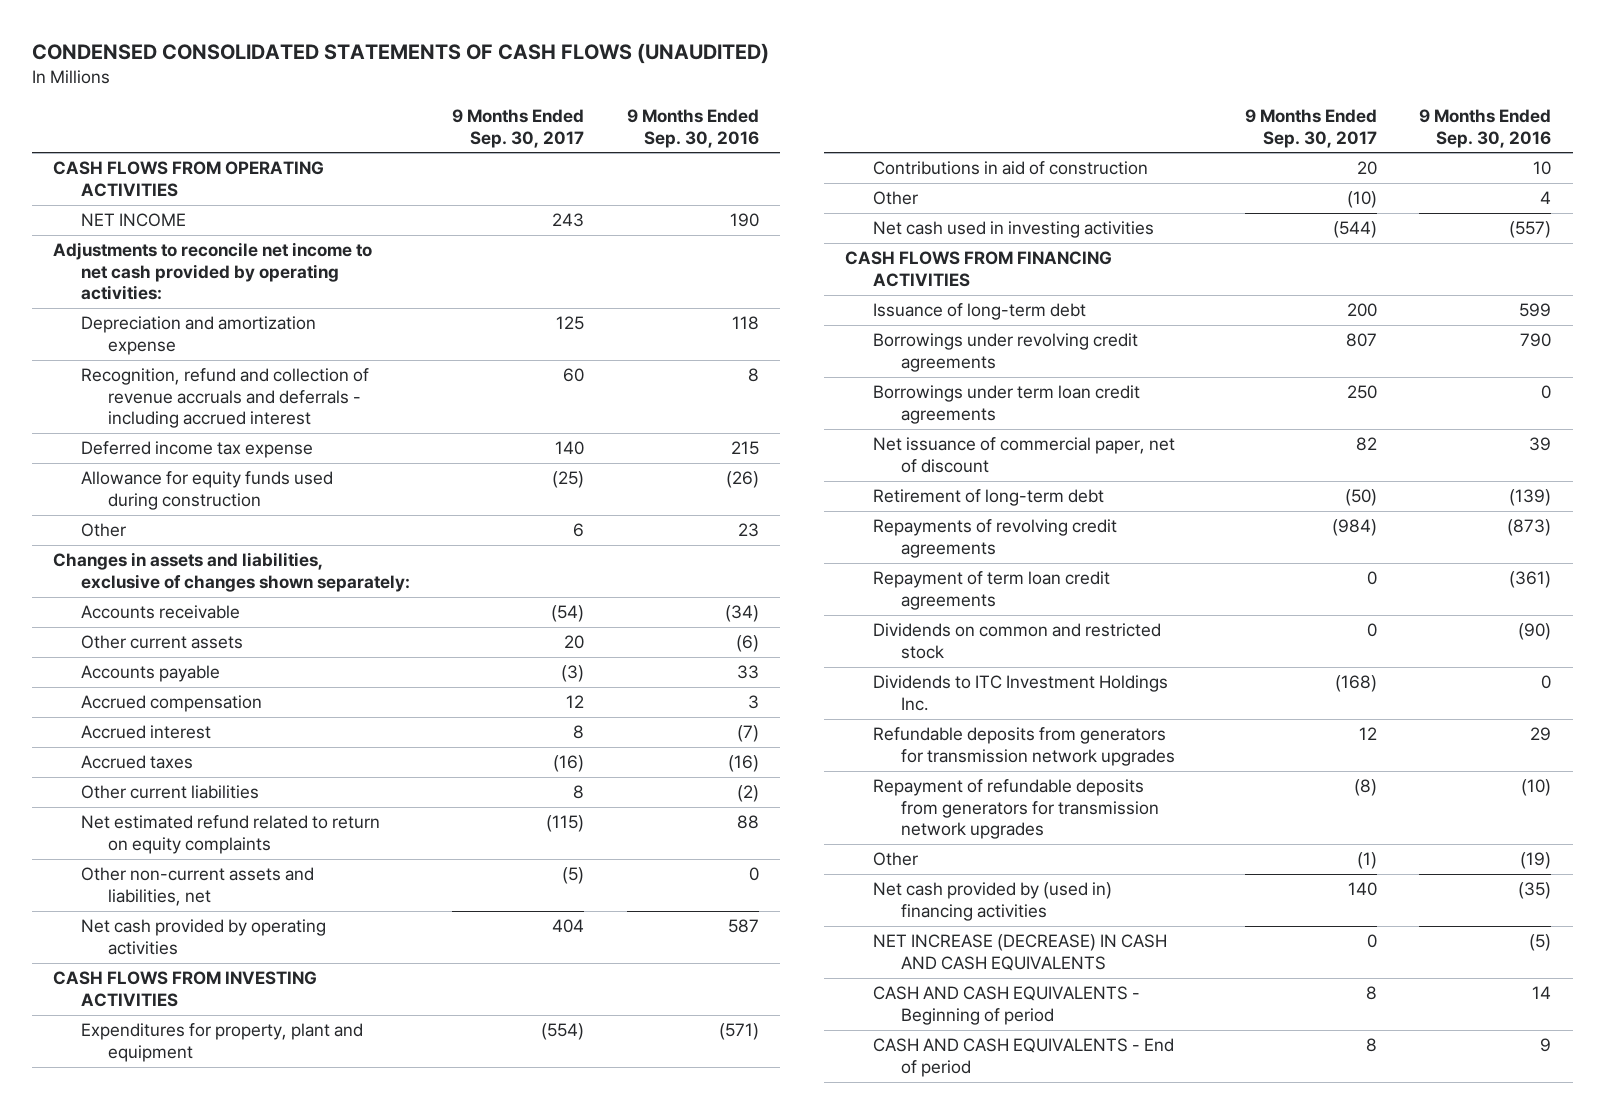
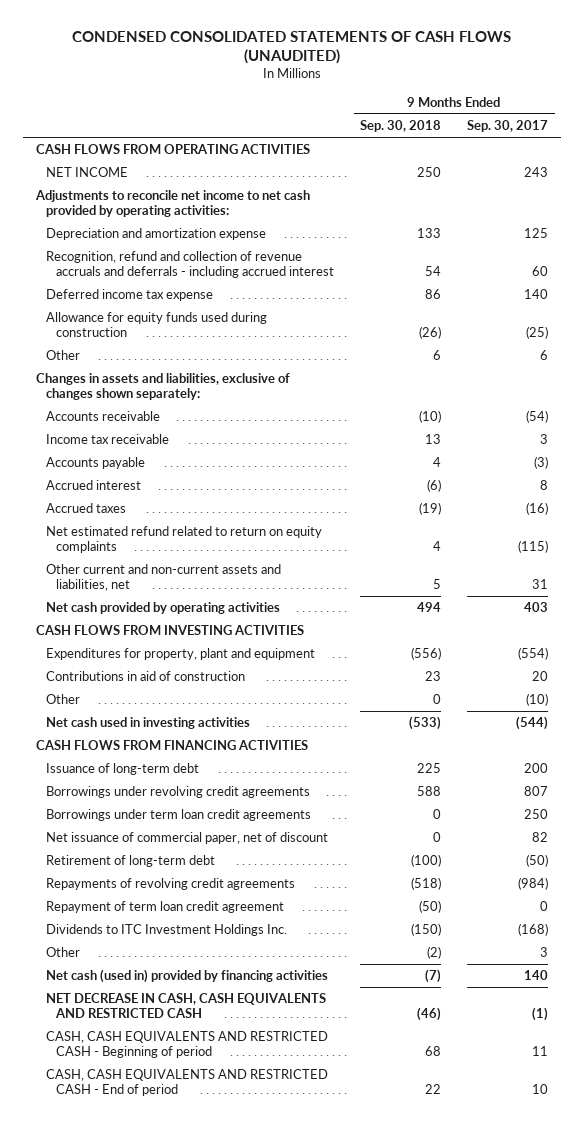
- | 9 Months Ended Sep. 30, 2017 | 9 Months Ended Sep. 30, 2016
+ | 9 Months Ended Sep. 30, 2018 | 9 Months Ended Sep. 30, 2017
- Other current assets | 20 | (6)
+ Income tax receivable | 13 | 3
- Accrued compensation | 12 | 3
- Other current liabilities | 8 | (2)
- Other non-current assets and liabilities, net | (5) | 0
- Net cash provided by operating activities | 404 | 587
+ Other current and non-current assets and liabilities, net | 5 | 31
+ Net cash provided by operating activities | 494 | 403
- Repayment of term loan credit agreements | 0 | (361)
- Dividends on common and restricted stock | 0 | (90)
+ Repayment of term loan credit agreement | (50) | 0
- Refundable deposits from generators for transmission network upgrades | 12 | 29
- Repayment of refundable deposits from generators for transmission network upgrades | (8) | (10)
- Other | (1) | (19)
- Net cash provided by (used in) financing activities | 140 | (35)
- NET INCREASE (DECREASE) IN CASH AND CASH EQUIVALENTS | 0 | (5)
- CASH AND CASH EQUIVALENTS - Beginning of period | 8 | 14
- CASH AND CASH EQUIVALENTS - End of period | 8 | 9
+ Other | (2) | 3
+ Net cash (used in) provided by financing activities | (7) | 140
+ NET DECREASE IN CASH, CASH EQUIVALENTS AND RESTRICTED CASH | (46) | (1)
+ CASH, CASH EQUIVALENTS AND RESTRICTED CASH - Beginning of period | 68 | 11
+ CASH, CASH EQUIVALENTS AND RESTRICTED CASH - End of period | 22 | 10

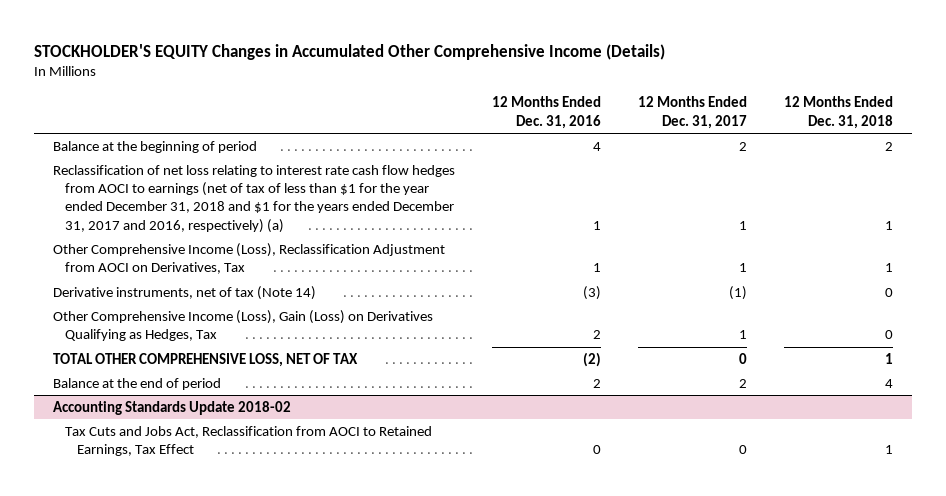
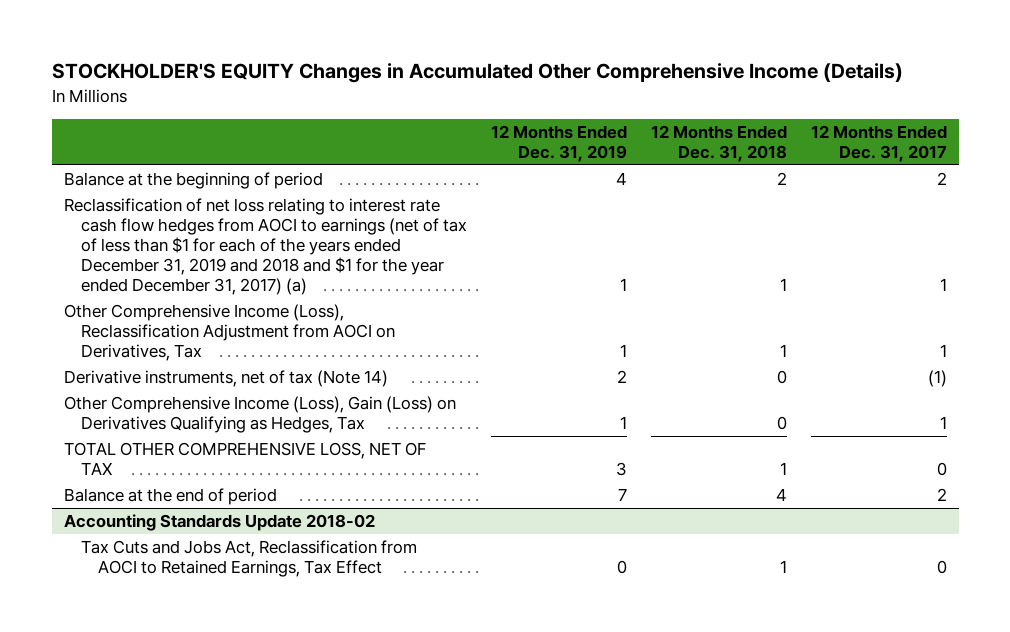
- | 12 Months Ended Dec. 31, 2016 | 12 Months Ended Dec. 31, 2017 | 12 Months Ended Dec. 31, 2018
+ | 12 Months Ended Dec. 31, 2019 | 12 Months Ended Dec. 31, 2018 | 12 Months Ended Dec. 31, 2017
- Reclassification of net loss relating to interest rate cash flow hedges from AOCI to earnings (net of tax of less than $1 for the year ended December 31, 2018 and $1 for the years ended December 31, 2017 and 2016, respectively) (a) | 1 | 1 | 1
+ Reclassification of net loss relating to interest rate cash flow hedges from AOCI to earnings (net of tax of less than $1 for each of the years ended December 31, 2019 and 2018 and $1 for the year ended December 31, 2017) (a) | 1 | 1 | 1

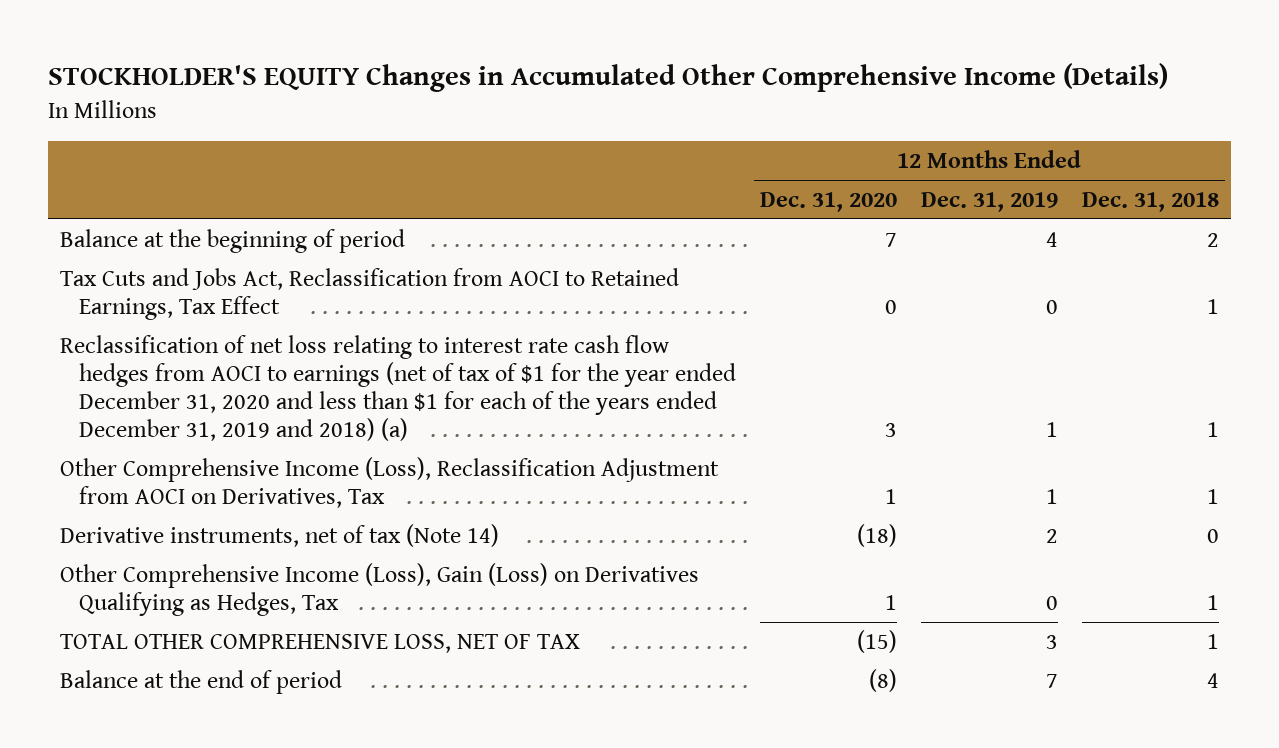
- | 12 Months Ended Dec. 31, 2019 | 12 Months Ended Dec. 31, 2018 | 12 Months Ended Dec. 31, 2017
+ | 12 Months Ended Dec. 31, 2020 | 12 Months Ended Dec. 31, 2019 | 12 Months Ended Dec. 31, 2018
- Reclassification of net loss relating to interest rate cash flow hedges from AOCI to earnings (net of tax of less than $1 for each of the years ended December 31, 2019 and 2018 and $1 for the year ended December 31, 2017) (a) | 1 | 1 | 1
+ Tax Cuts and Jobs Act, Reclassification from AOCI to Retained Earnings, Tax Effect | 0 | 0 | 1
+ Reclassification of net loss relating to interest rate cash flow hedges from AOCI to earnings (net of tax of $1 for the year ended December 31, 2020 and less than $1 for each of the years ended December 31, 2019 and 2018) (a) | 3 | 1 | 1
- Other Comprehensive Income (Loss), Gain (Loss) on Derivatives Qualifying as Hedges, Tax | 1 | 0 | 1
+ Other Comprehensive Income (Loss), Gain (Loss) on Derivatives Qualifying as Hedges, Tax | 1 | 0 | 1
- Accounting Standards Update 2018-02
- Tax Cuts and Jobs Act, Reclassification from AOCI to Retained Earnings, Tax Effect | 0 | 1 | 0

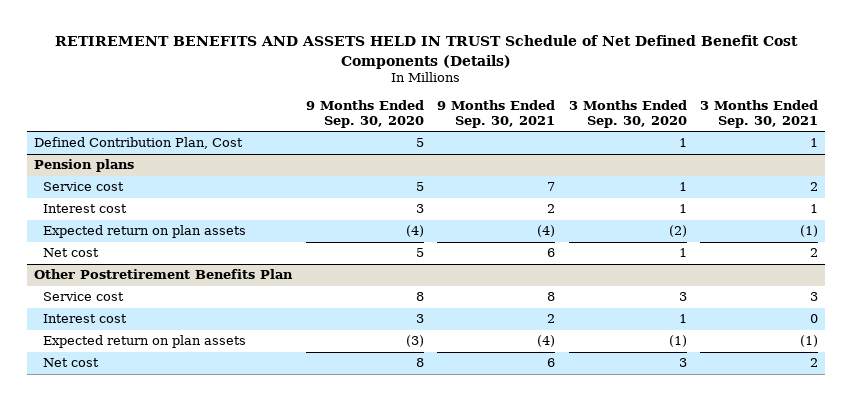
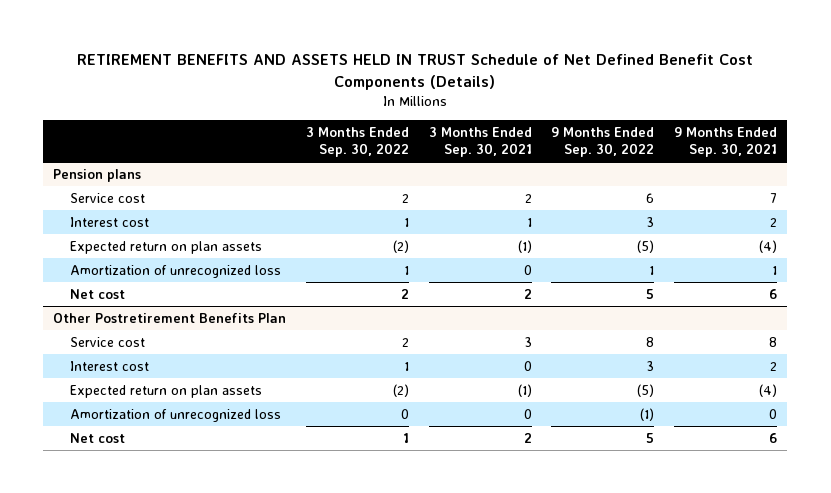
- | 9 Months Ended Sep. 30, 2020 | 9 Months Ended Sep. 30, 2021 | 3 Months Ended Sep. 30, 2020 | 3 Months Ended Sep. 30, 2021
+ | 3 Months Ended Sep. 30, 2022 | 3 Months Ended Sep. 30, 2021 | 9 Months Ended Sep. 30, 2022 | 9 Months Ended Sep. 30, 2021
- Defined Contribution Plan, Cost | 5 | | 1 | 1
@ Pension plans
+ Amortization of unrecognized loss | 1 | 0 | 1 | 1
@ Other Postretirement Benefits Plan
+ Amortization of unrecognized loss | 0 | 0 | (1) | 0

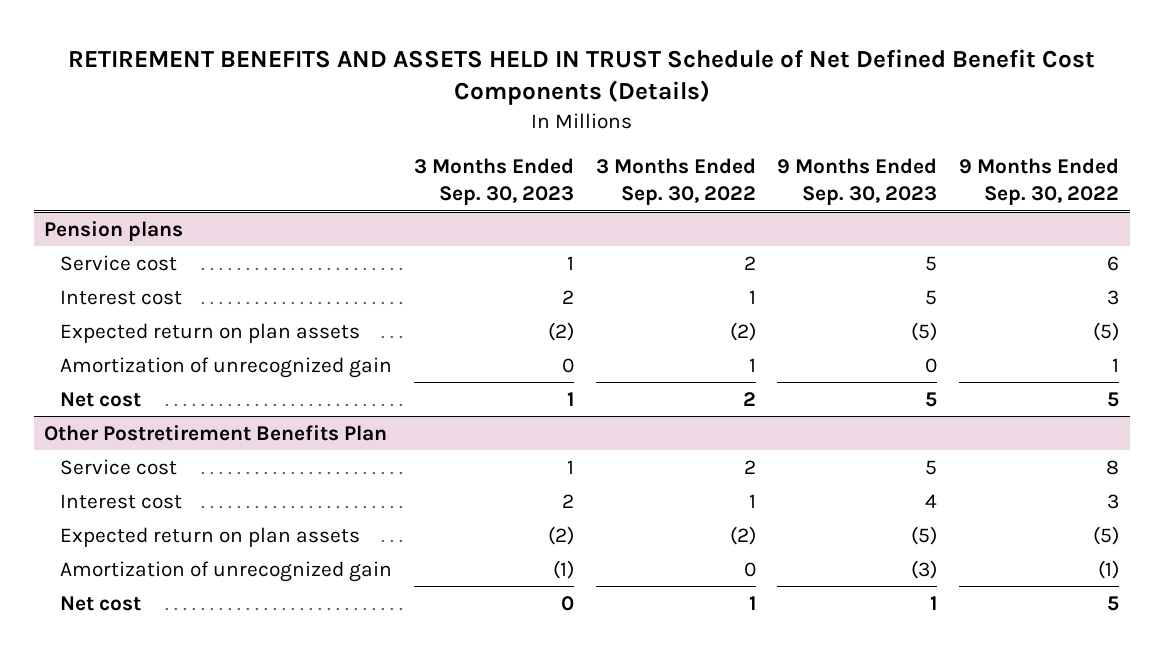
- | 3 Months Ended Sep. 30, 2022 | 3 Months Ended Sep. 30, 2021 | 9 Months Ended Sep. 30, 2022 | 9 Months Ended Sep. 30, 2021
+ | 3 Months Ended Sep. 30, 2023 | 3 Months Ended Sep. 30, 2022 | 9 Months Ended Sep. 30, 2023 | 9 Months Ended Sep. 30, 2022
@ Pension plans
- Amortization of unrecognized loss | 1 | 0 | 1 | 1
+ Amortization of unrecognized gain | 0 | 1 | 0 | 1
@ Other Postretirement Benefits Plan
- Amortization of unrecognized loss | 0 | 0 | (1) | 0
+ Amortization of unrecognized gain | (1) | 0 | (3) | (1)

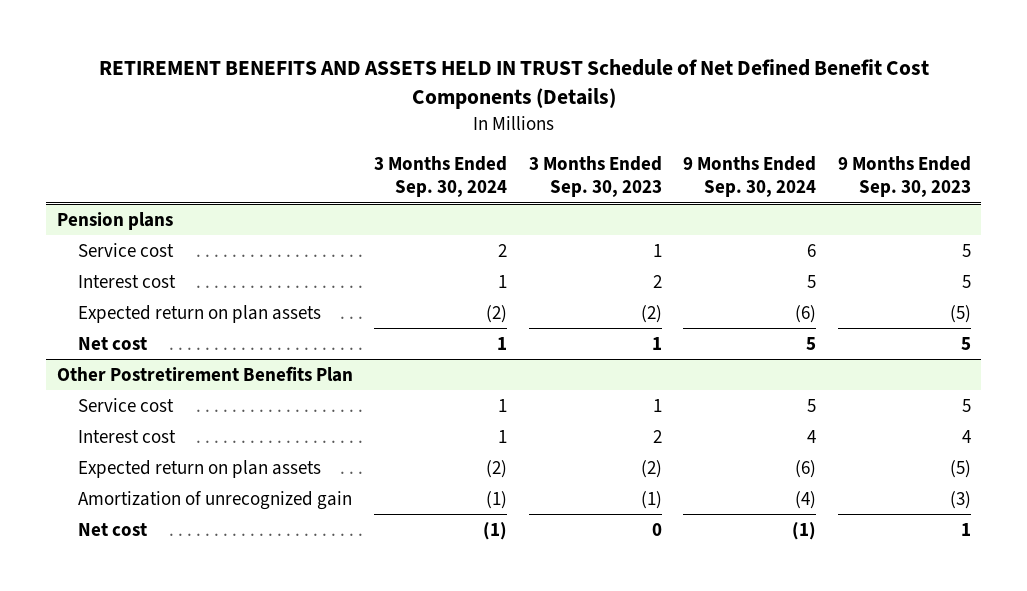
- | 3 Months Ended Sep. 30, 2023 | 3 Months Ended Sep. 30, 2022 | 9 Months Ended Sep. 30, 2023 | 9 Months Ended Sep. 30, 2022
+ | 3 Months Ended Sep. 30, 2024 | 3 Months Ended Sep. 30, 2023 | 9 Months Ended Sep. 30, 2024 | 9 Months Ended Sep. 30, 2023
@ Pension plans
- Amortization of unrecognized gain | 0 | 1 | 0 | 1

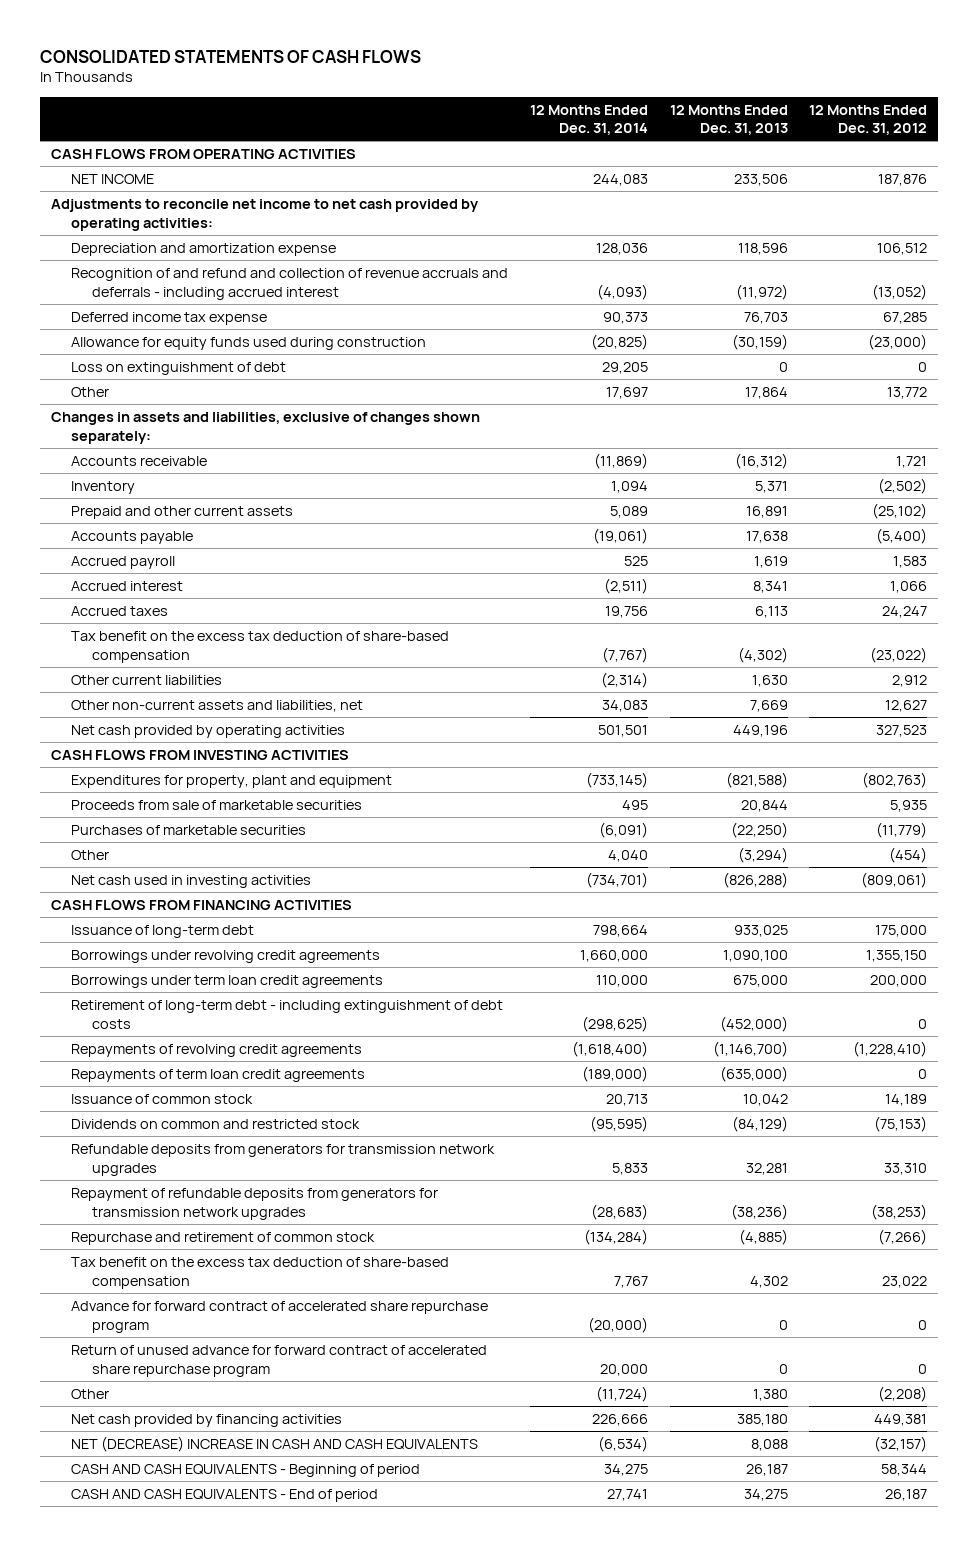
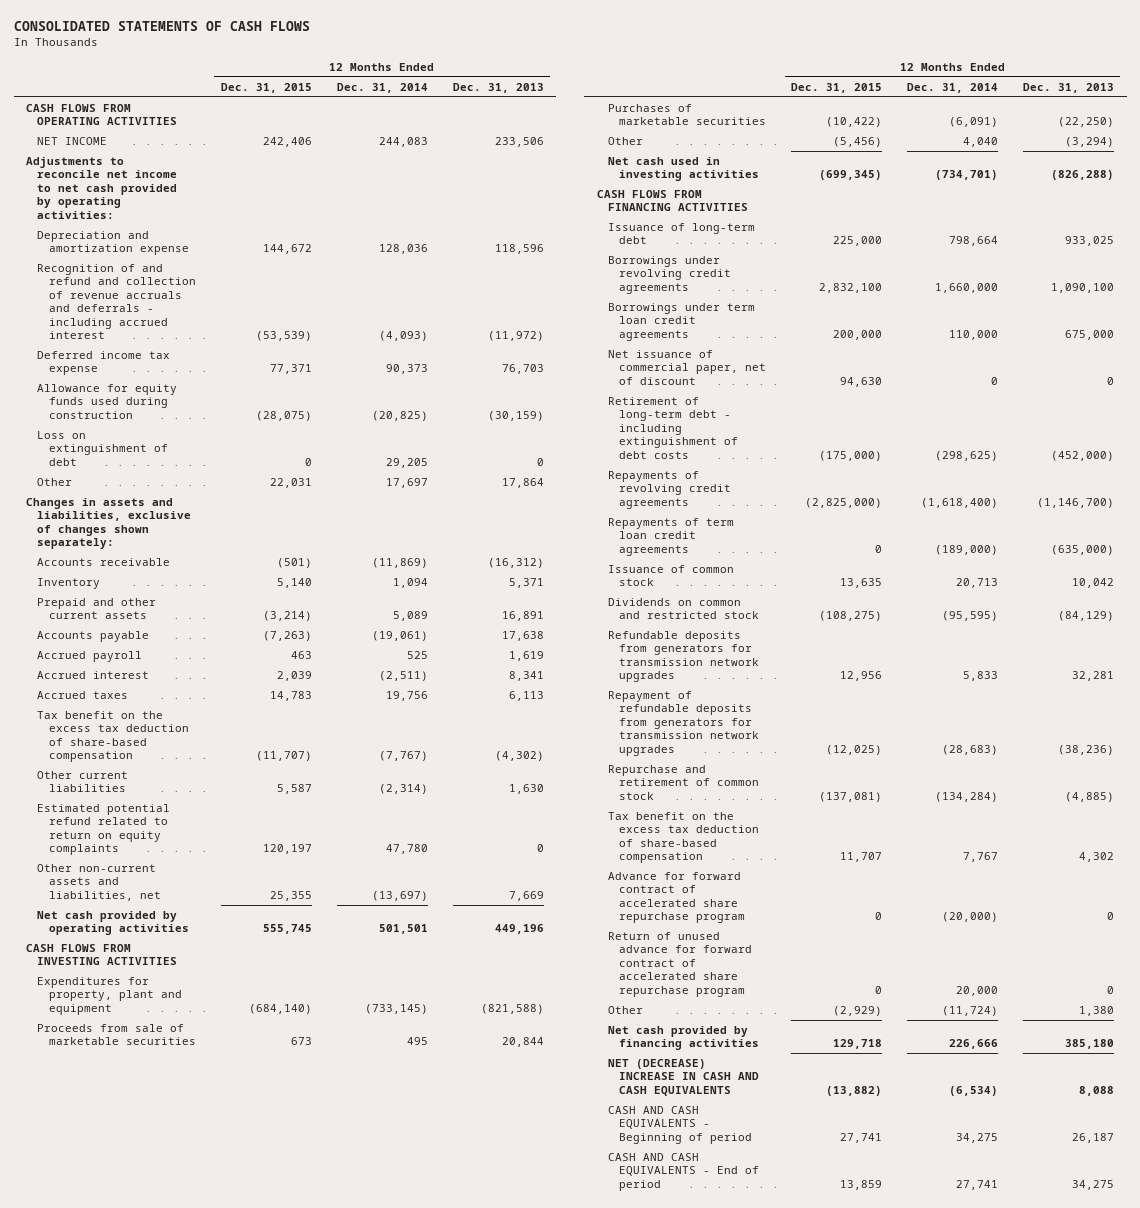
- | 12 Months Ended Dec. 31, 2014 | 12 Months Ended Dec. 31, 2013 | 12 Months Ended Dec. 31, 2012
+ | 12 Months Ended Dec. 31, 2015 | 12 Months Ended Dec. 31, 2014 | 12 Months Ended Dec. 31, 2013
- Other non-current assets and liabilities, net | 34,083 | 7,669 | 12,627
+ Estimated potential refund related to return on equity complaints | 120,197 | 47,780 | 0
+ Other non-current assets and liabilities, net | 25,355 | (13,697) | 7,669
+ Net issuance of commercial paper, net of discount | 94,630 | 0 | 0

